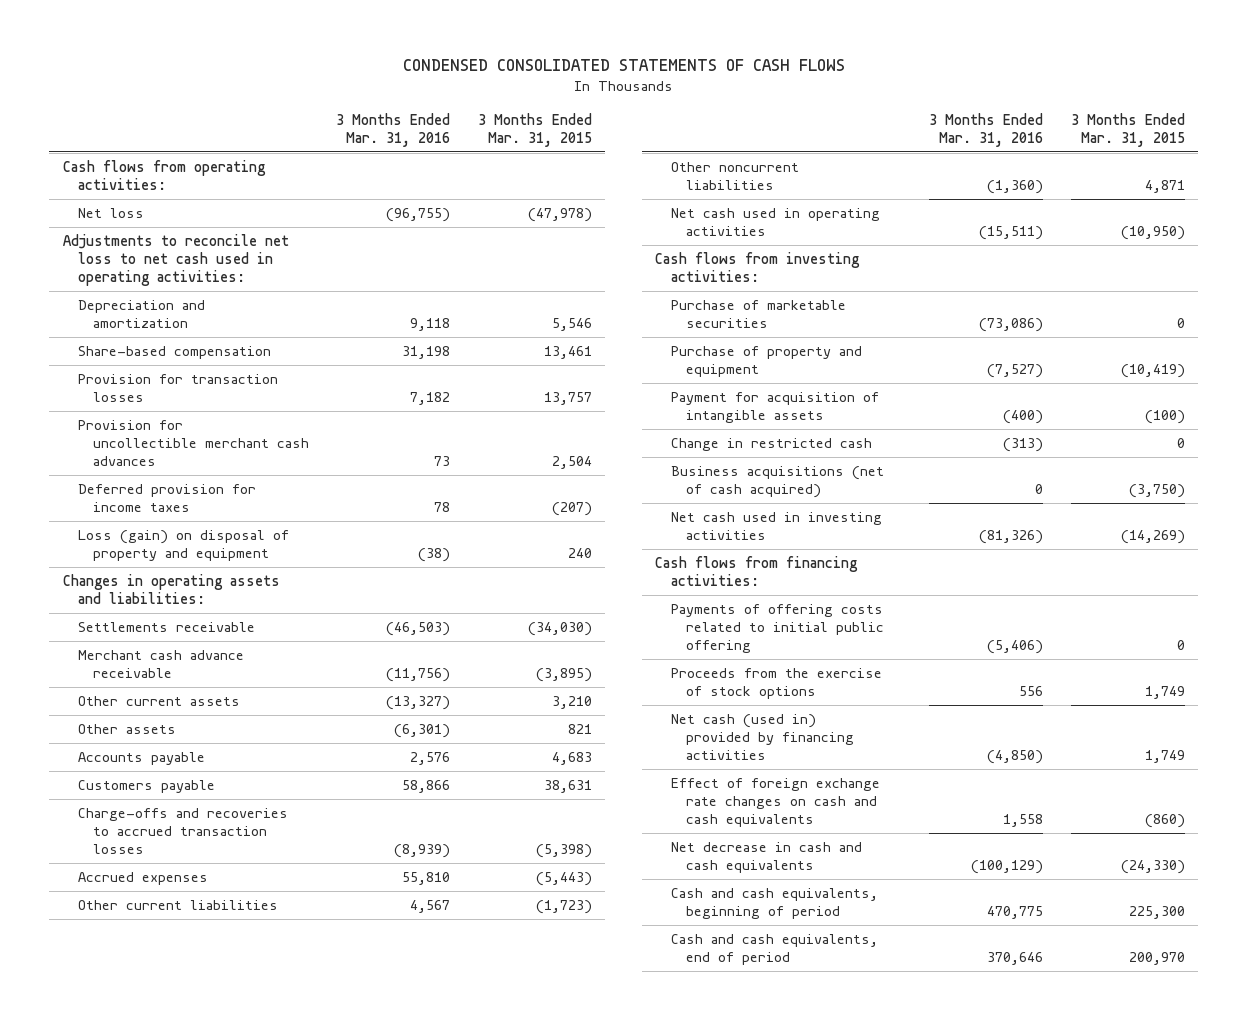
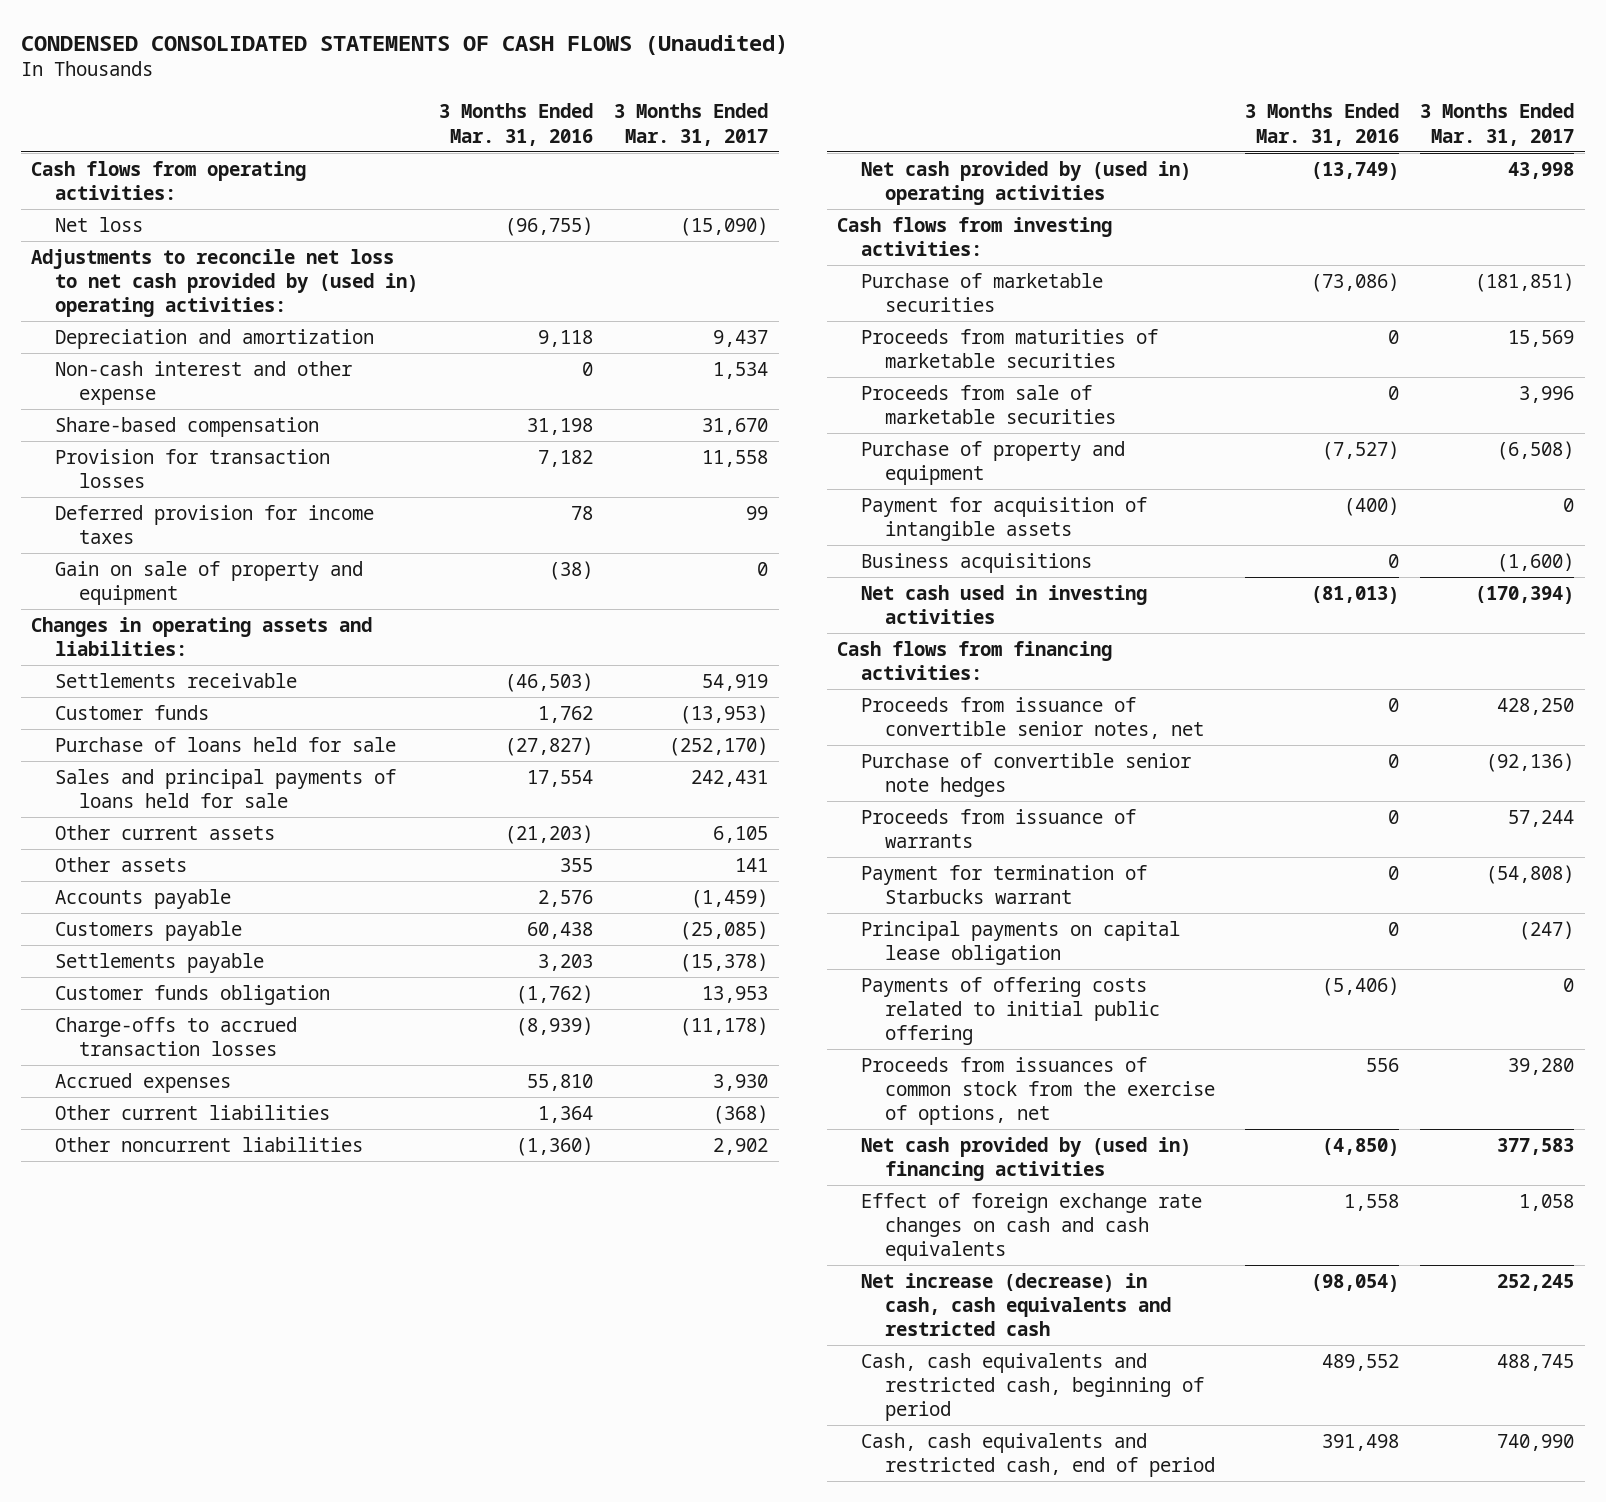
- CONDENSED CONSOLIDATED STATEMENTS OF CASH FLOWS
+ CONDENSED CONSOLIDATED STATEMENTS OF CASH FLOWS (Unaudited)
- | 3 Months Ended Mar. 31, 2016 | 3 Months Ended Mar. 31, 2015
+ | 3 Months Ended Mar. 31, 2016 | 3 Months Ended Mar. 31, 2017
- Adjustments to reconcile net loss to net cash used in operating activities:
+ Adjustments to reconcile net loss to net cash provided by (used in) operating activities:
+ Non-cash interest and other expense | 0 | 1,534
- Provision for uncollectible merchant cash advances | 73 | 2,504
- Loss (gain) on disposal of property and equipment | (38) | 240
+ Gain on sale of property and equipment | (38) | 0
- Merchant cash advance receivable | (11,756) | (3,895)
- Other current assets | (13,327) | 3,210
- Other assets | (6,301) | 821
+ Customer funds | 1,762 | (13,953)
+ Purchase of loans held for sale | (27,827) | (252,170)
+ Sales and principal payments of loans held for sale | 17,554 | 242,431
+ Other current assets | (21,203) | 6,105
+ Other assets | 355 | 141
- Customers payable | 58,866 | 38,631
- Charge-offs and recoveries to accrued transaction losses | (8,939) | (5,398)
+ Customers payable | 60,438 | (25,085)
+ Settlements payable | 3,203 | (15,378)
+ Customer funds obligation | (1,762) | 13,953
+ Charge-offs to accrued transaction losses | (8,939) | (11,178)
- Other current liabilities | 4,567 | (1,723)
+ Other current liabilities | 1,364 | (368)
- Net cash used in operating activities | (15,511) | (10,950)
+ Net cash provided by (used in) operating activities | (13,749) | 43,998
+ Proceeds from maturities of marketable securities | 0 | 15,569
+ Proceeds from sale of marketable securities | 0 | 3,996
- Change in restricted cash | (313) | 0
- Business acquisitions (net of cash acquired) | 0 | (3,750)
- Net cash used in investing activities | (81,326) | (14,269)
+ Business acquisitions | 0 | (1,600)
+ Net cash used in investing activities | (81,013) | (170,394)
+ Proceeds from issuance of convertible senior notes, net | 0 | 428,250
+ Purchase of convertible senior note hedges | 0 | (92,136)
+ Proceeds from issuance of warrants | 0 | 57,244
+ Payment for termination of Starbucks warrant | 0 | (54,808)
+ Principal payments on capital lease obligation | 0 | (247)
- Proceeds from the exercise of stock options | 556 | 1,749
- Net cash (used in) provided by financing activities | (4,850) | 1,749
+ Proceeds from issuances of common stock from the exercise of options, net | 556 | 39,280
+ Net cash provided by (used in) financing activities | (4,850) | 377,583
- Net decrease in cash and cash equivalents | (100,129) | (24,330)
- Cash and cash equivalents, beginning of period | 470,775 | 225,300
- Cash and cash equivalents, end of period | 370,646 | 200,970
+ Net increase (decrease) in cash, cash equivalents and restricted cash | (98,054) | 252,245
+ Cash, cash equivalents and restricted cash, beginning of period | 489,552 | 488,745
+ Cash, cash equivalents and restricted cash, end of period | 391,498 | 740,990

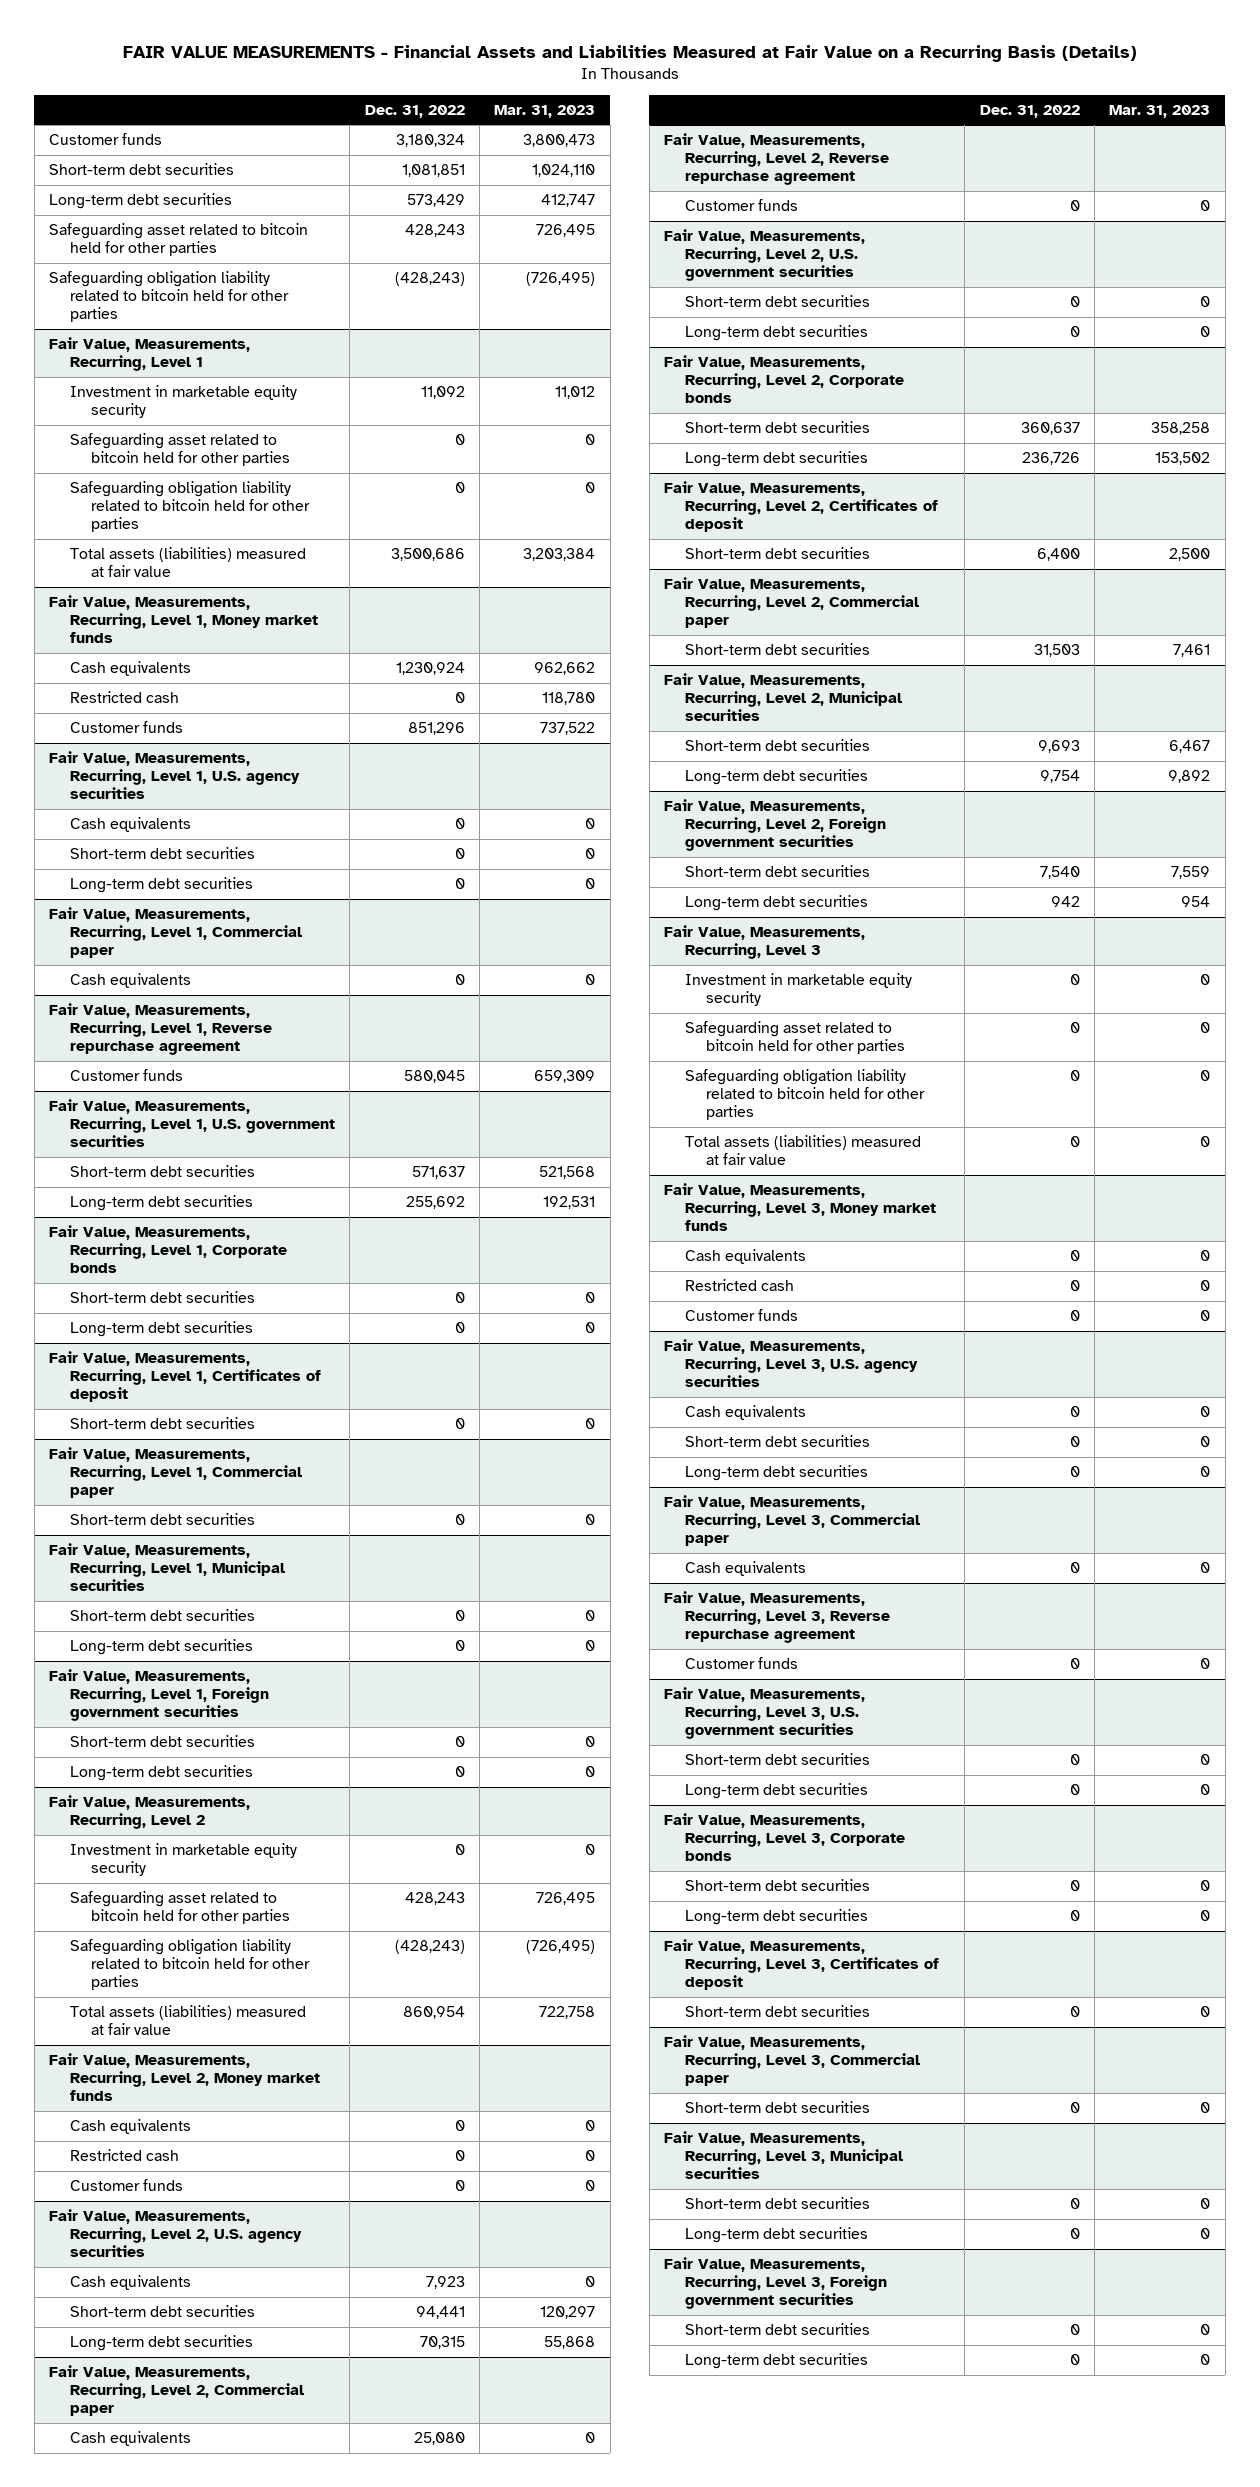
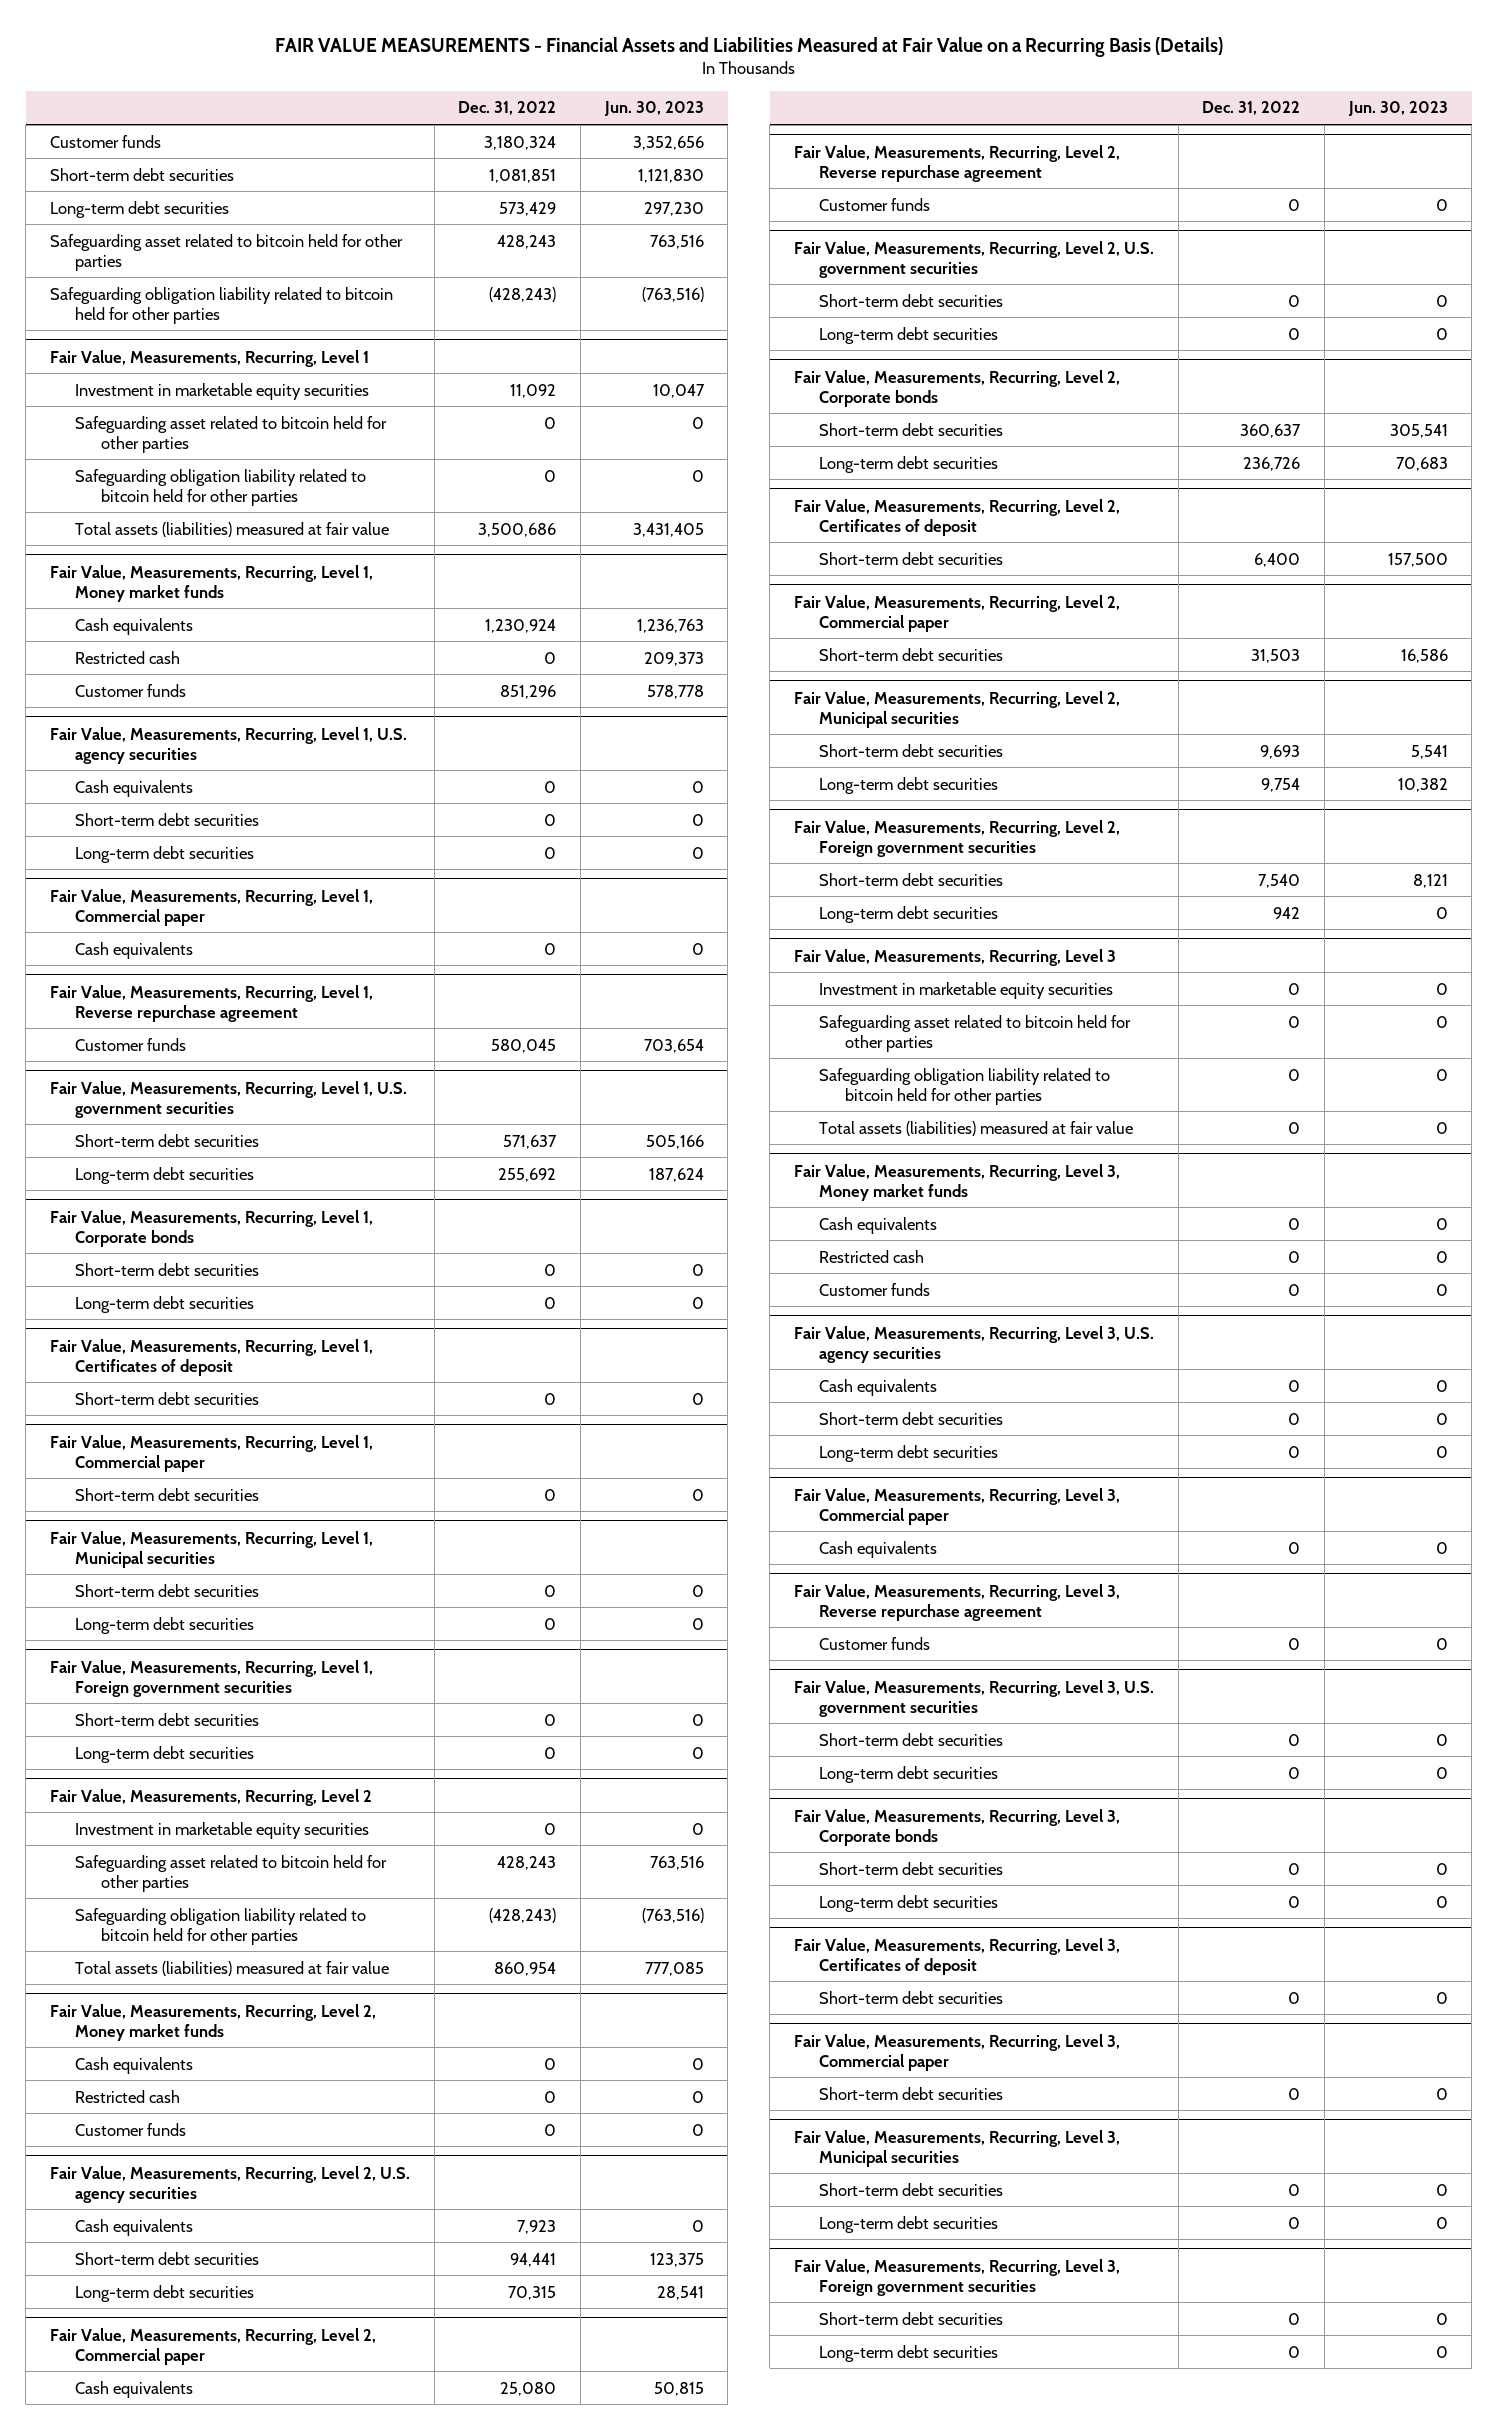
- | Dec. 31, 2022 | Mar. 31, 2023
+ | Dec. 31, 2022 | Jun. 30, 2023
@ Fair Value, Measurements, Recurring, Level 1
- Investment in marketable equity security | 11,092 | 11,012
+ Investment in marketable equity securities | 11,092 | 10,047
@ Fair Value, Measurements, Recurring, Level 2
- Investment in marketable equity security | 0 | 0
+ Investment in marketable equity securities | 0 | 0
@ Fair Value, Measurements, Recurring, Level 3
- Investment in marketable equity security | 0 | 0
+ Investment in marketable equity securities | 0 | 0

